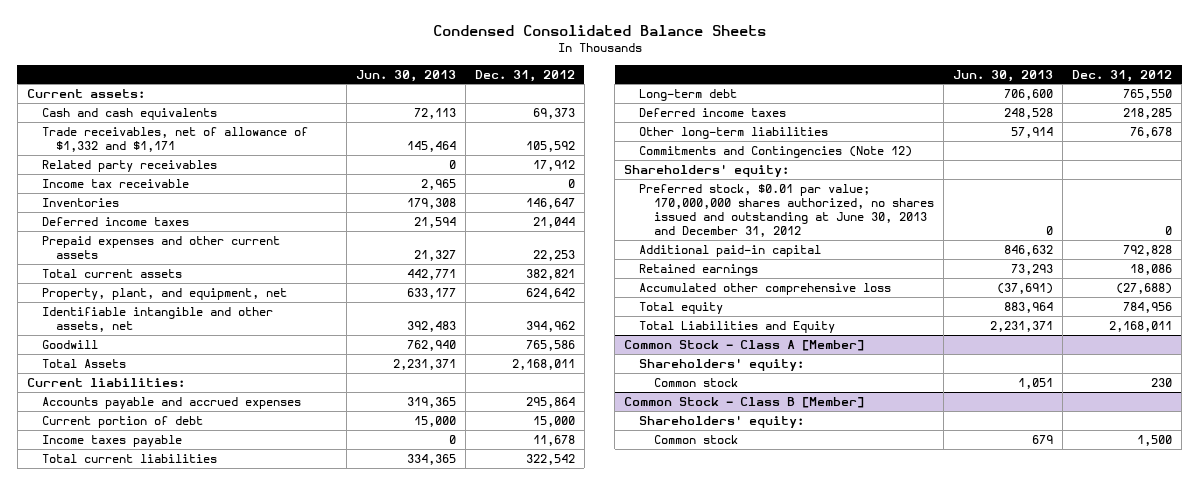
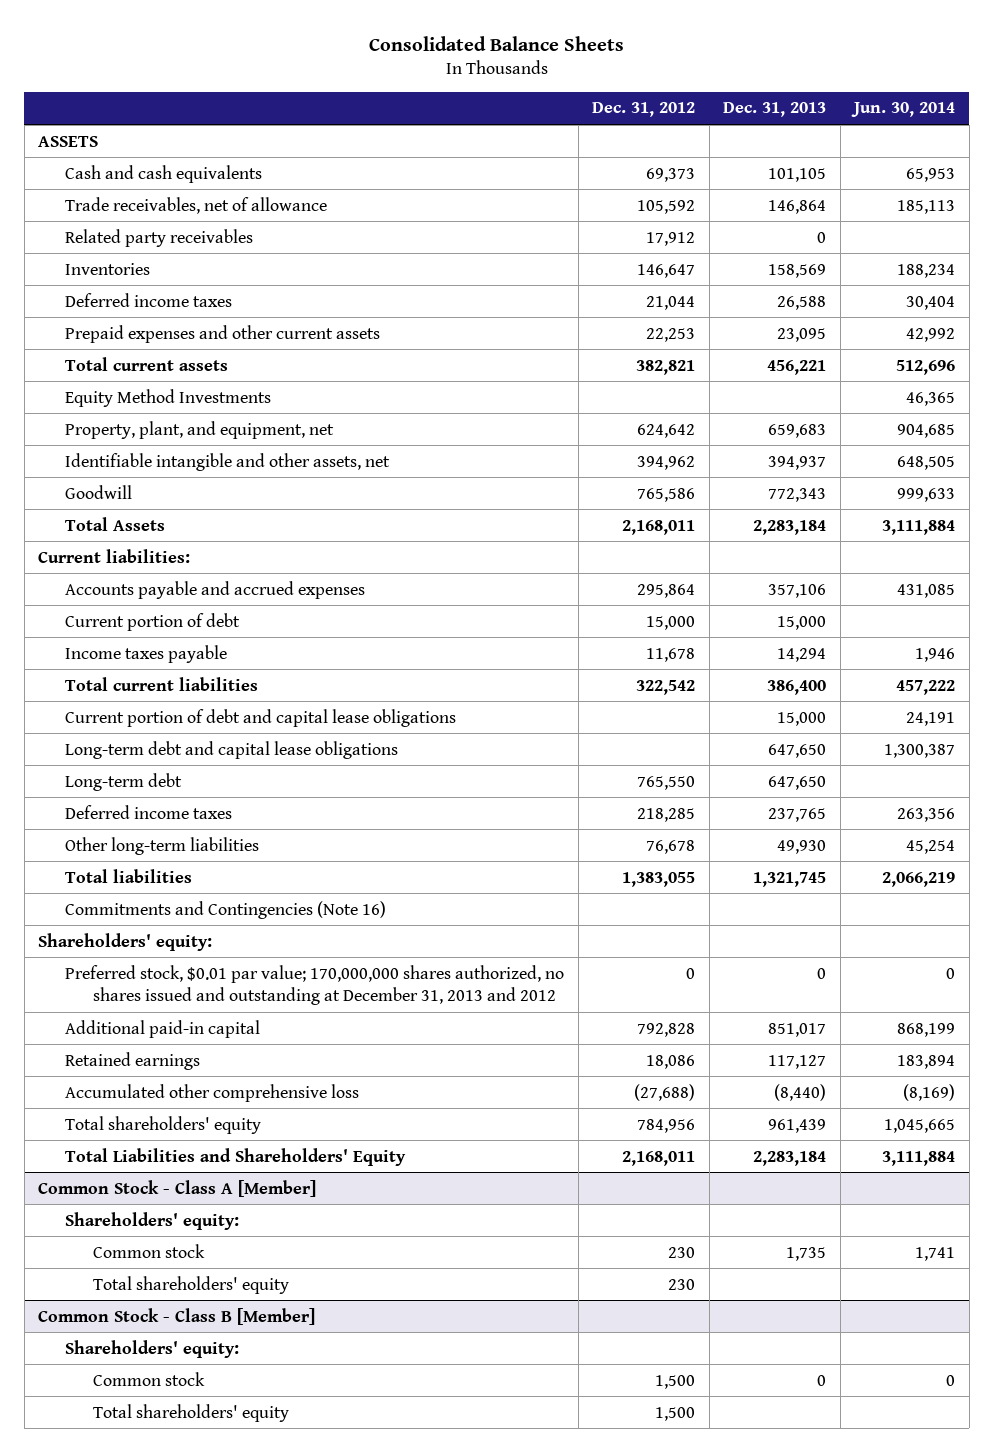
- Condensed Consolidated Balance Sheets
+ Consolidated Balance Sheets
- | Jun. 30, 2013 | Dec. 31, 2012
+ | Dec. 31, 2012 | Dec. 31, 2013 | Jun. 30, 2014
- Current assets:
+ ASSETS
- Trade receivables, net of allowance of $1,332 and $1,171 | 145,464 | 105,592
+ Trade receivables, net of allowance | 105,592 | 146,864 | 185,113
- Income tax receivable | 2,965 | 0
+ Equity Method Investments | | | 46,365
+ Current portion of debt and capital lease obligations | | 15,000 | 24,191
+ Long-term debt and capital lease obligations | | 647,650 | 1,300,387
- Commitments and Contingencies (Note 12)
+ Total liabilities | 1,383,055 | 1,321,745 | 2,066,219
+ Commitments and Contingencies (Note 16)
- Preferred stock, $0.01 par value; 170,000,000 shares authorized, no shares issued and outstanding at June 30, 2013 and December 31, 2012 | 0 | 0
+ Preferred stock, $0.01 par value; 170,000,000 shares authorized, no shares issued and outstanding at December 31, 2013 and 2012 | 0 | 0 | 0
- Total equity | 883,964 | 784,956
- Total Liabilities and Equity | 2,231,371 | 2,168,011
+ Total shareholders' equity | 784,956 | 961,439 | 1,045,665
+ Total Liabilities and Shareholders' Equity | 2,168,011 | 2,283,184 | 3,111,884
@ Common Stock - Class A [Member]
+ Total shareholders' equity | 230 | |
@ Common Stock - Class B [Member]
+ Total shareholders' equity | 1,500 | |

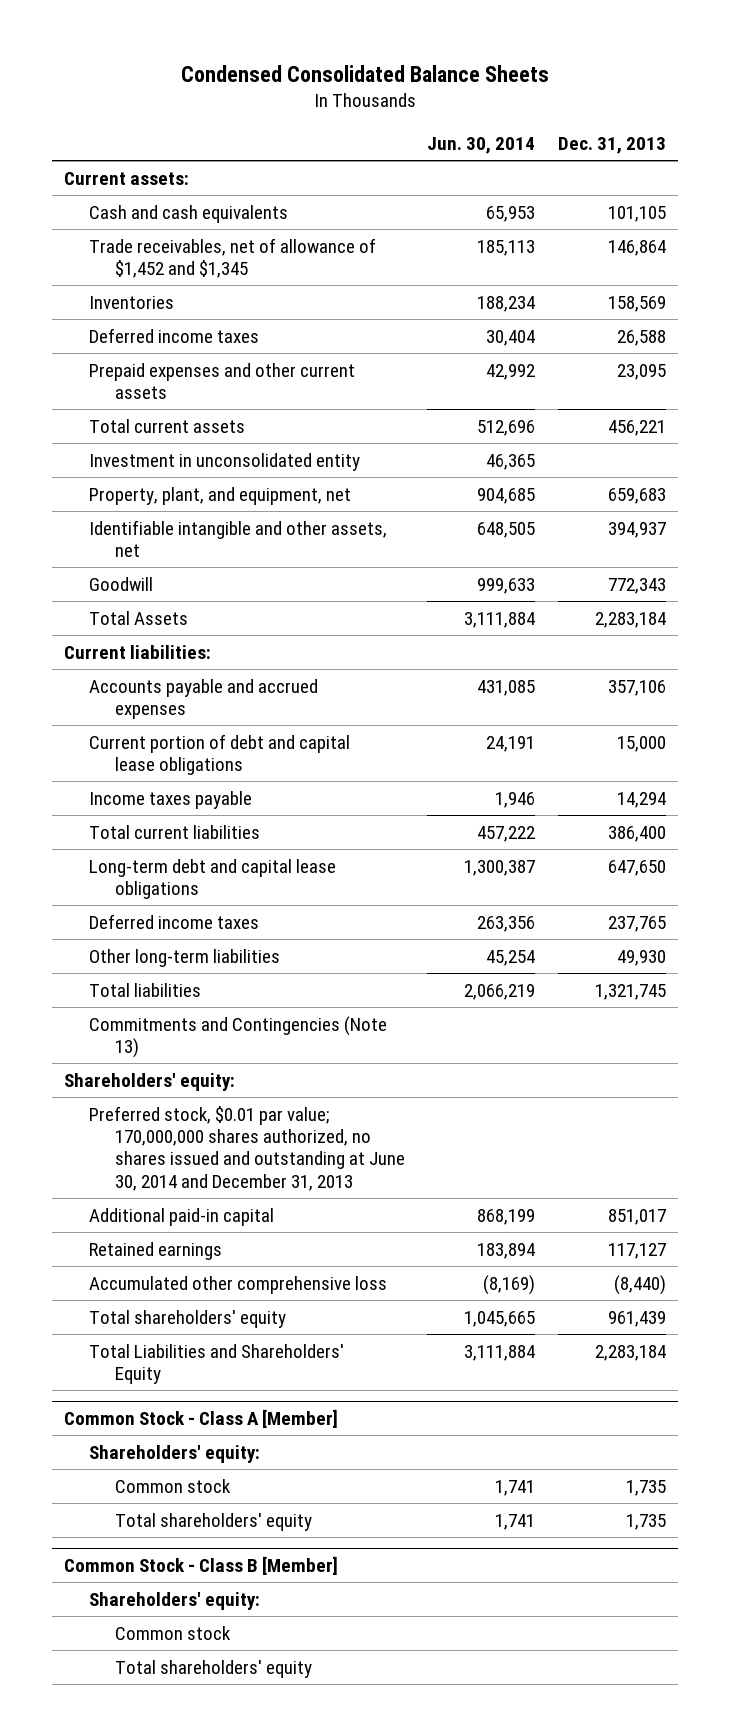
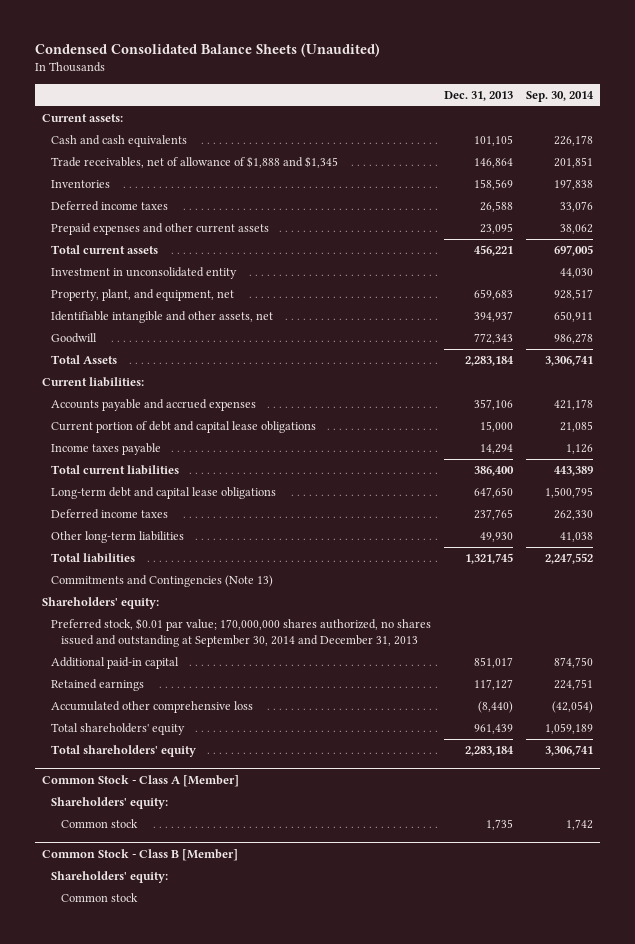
- Condensed Consolidated Balance Sheets
+ Condensed Consolidated Balance Sheets (Unaudited)
- | Jun. 30, 2014 | Dec. 31, 2013
+ | Dec. 31, 2013 | Sep. 30, 2014
- Trade receivables, net of allowance of $1,452 and $1,345 | 185,113 | 146,864
+ Trade receivables, net of allowance of $1,888 and $1,345 | 146,864 | 201,851
- Preferred stock, $0.01 par value; 170,000,000 shares authorized, no shares issued and outstanding at June 30, 2014 and December 31, 2013
+ Preferred stock, $0.01 par value; 170,000,000 shares authorized, no shares issued and outstanding at September 30, 2014 and December 31, 2013
- Total Liabilities and Shareholders' Equity | 3,111,884 | 2,283,184
+ Total shareholders' equity | 2,283,184 | 3,306,741
@ Common Stock - Class A [Member]
- Total shareholders' equity | 1,741 | 1,735
@ Common Stock - Class B [Member]
- Total shareholders' equity

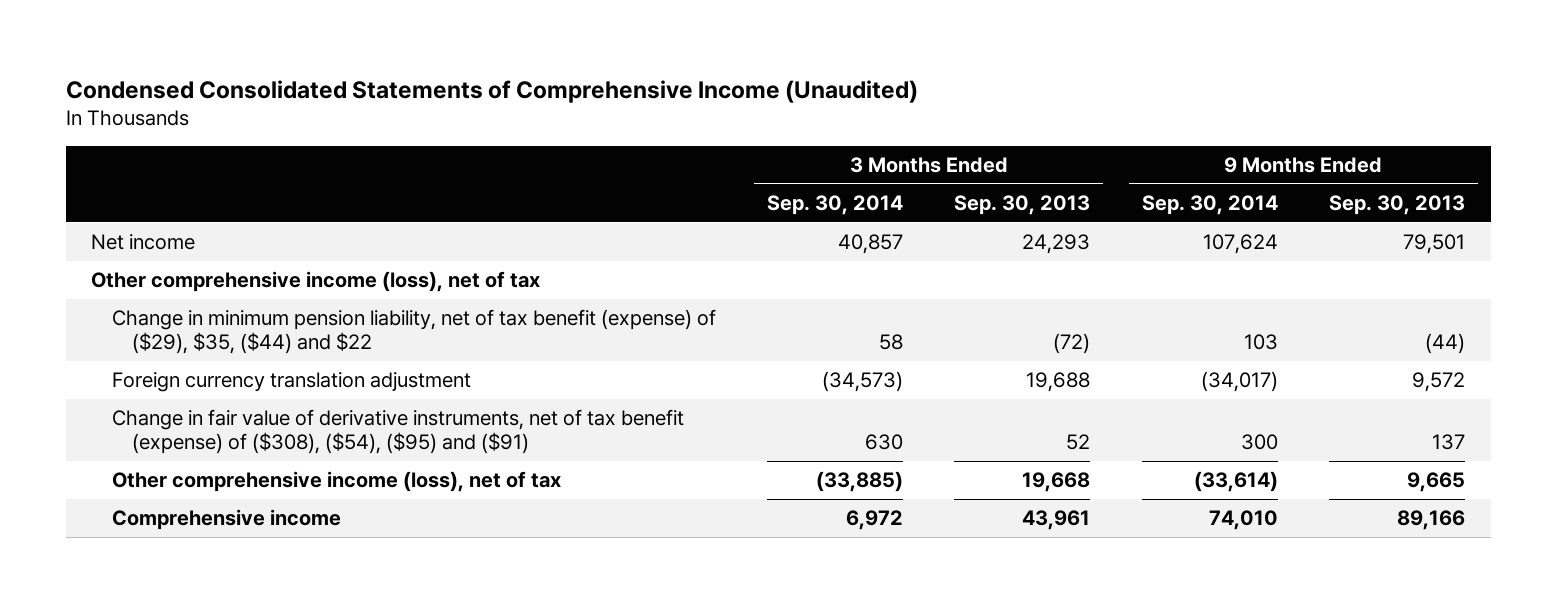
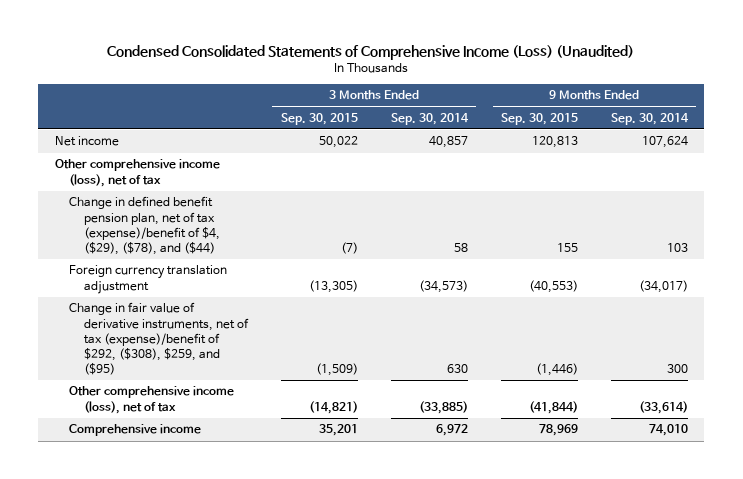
- Condensed Consolidated Statements of Comprehensive Income (Unaudited)
+ Condensed Consolidated Statements of Comprehensive Income (Loss) (Unaudited)
- | 3 Months Ended Sep. 30, 2014 | 3 Months Ended Sep. 30, 2013 | 9 Months Ended Sep. 30, 2014 | 9 Months Ended Sep. 30, 2013
+ | 3 Months Ended Sep. 30, 2015 | 3 Months Ended Sep. 30, 2014 | 9 Months Ended Sep. 30, 2015 | 9 Months Ended Sep. 30, 2014
- Change in minimum pension liability, net of tax benefit (expense) of ($29), $35, ($44) and $22 | 58 | (72) | 103 | (44)
+ Change in defined benefit pension plan, net of tax (expense)/benefit of $4, ($29), ($78), and ($44) | (7) | 58 | 155 | 103
- Change in fair value of derivative instruments, net of tax benefit (expense) of ($308), ($54), ($95) and ($91) | 630 | 52 | 300 | 137
+ Change in fair value of derivative instruments, net of tax (expense)/benefit of $292, ($308), $259, and ($95) | (1,509) | 630 | (1,446) | 300

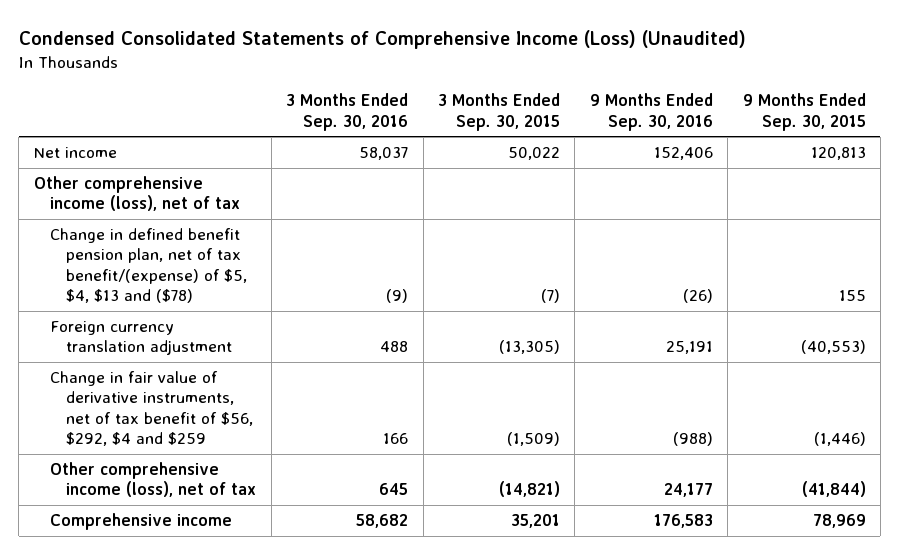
- | 3 Months Ended Sep. 30, 2015 | 3 Months Ended Sep. 30, 2014 | 9 Months Ended Sep. 30, 2015 | 9 Months Ended Sep. 30, 2014
+ | 3 Months Ended Sep. 30, 2016 | 3 Months Ended Sep. 30, 2015 | 9 Months Ended Sep. 30, 2016 | 9 Months Ended Sep. 30, 2015
- Change in defined benefit pension plan, net of tax (expense)/benefit of $4, ($29), ($78), and ($44) | (7) | 58 | 155 | 103
+ Change in defined benefit pension plan, net of tax benefit/(expense) of $5, $4, $13 and ($78) | (9) | (7) | (26) | 155
- Change in fair value of derivative instruments, net of tax (expense)/benefit of $292, ($308), $259, and ($95) | (1,509) | 630 | (1,446) | 300
+ Change in fair value of derivative instruments, net of tax benefit of $56, $292, $4 and $259 | 166 | (1,509) | (988) | (1,446)

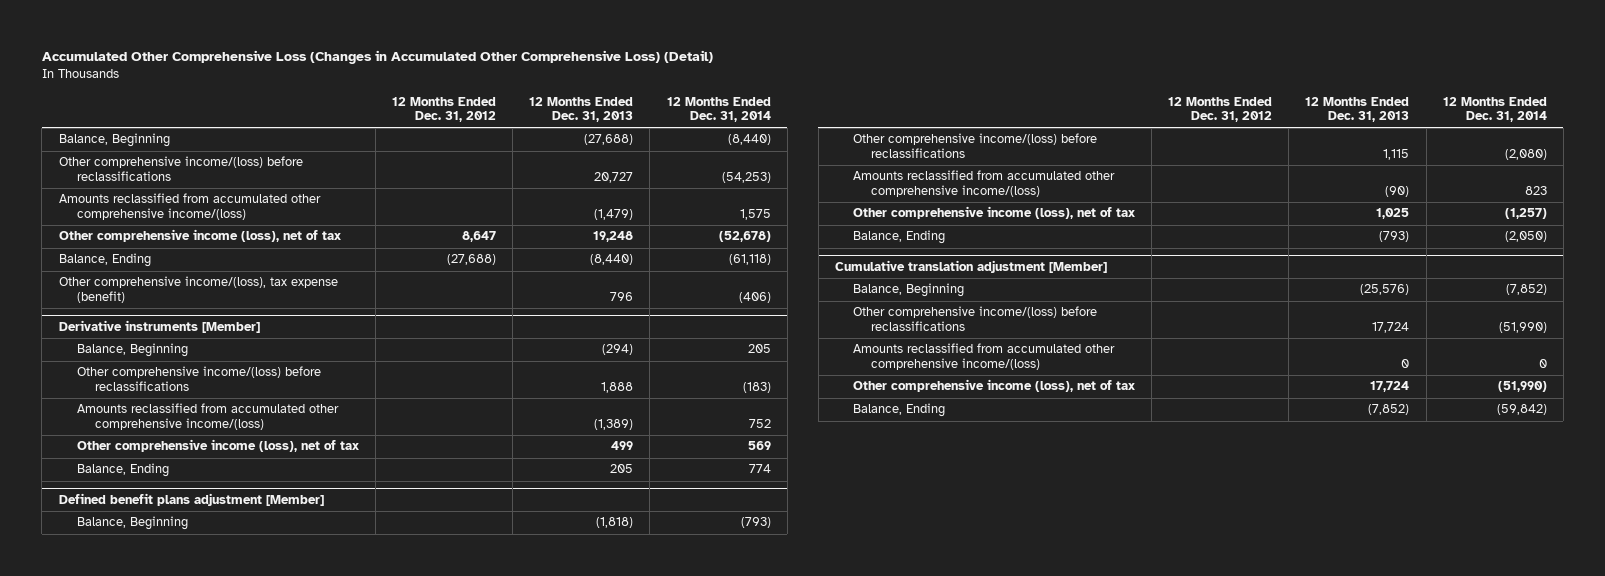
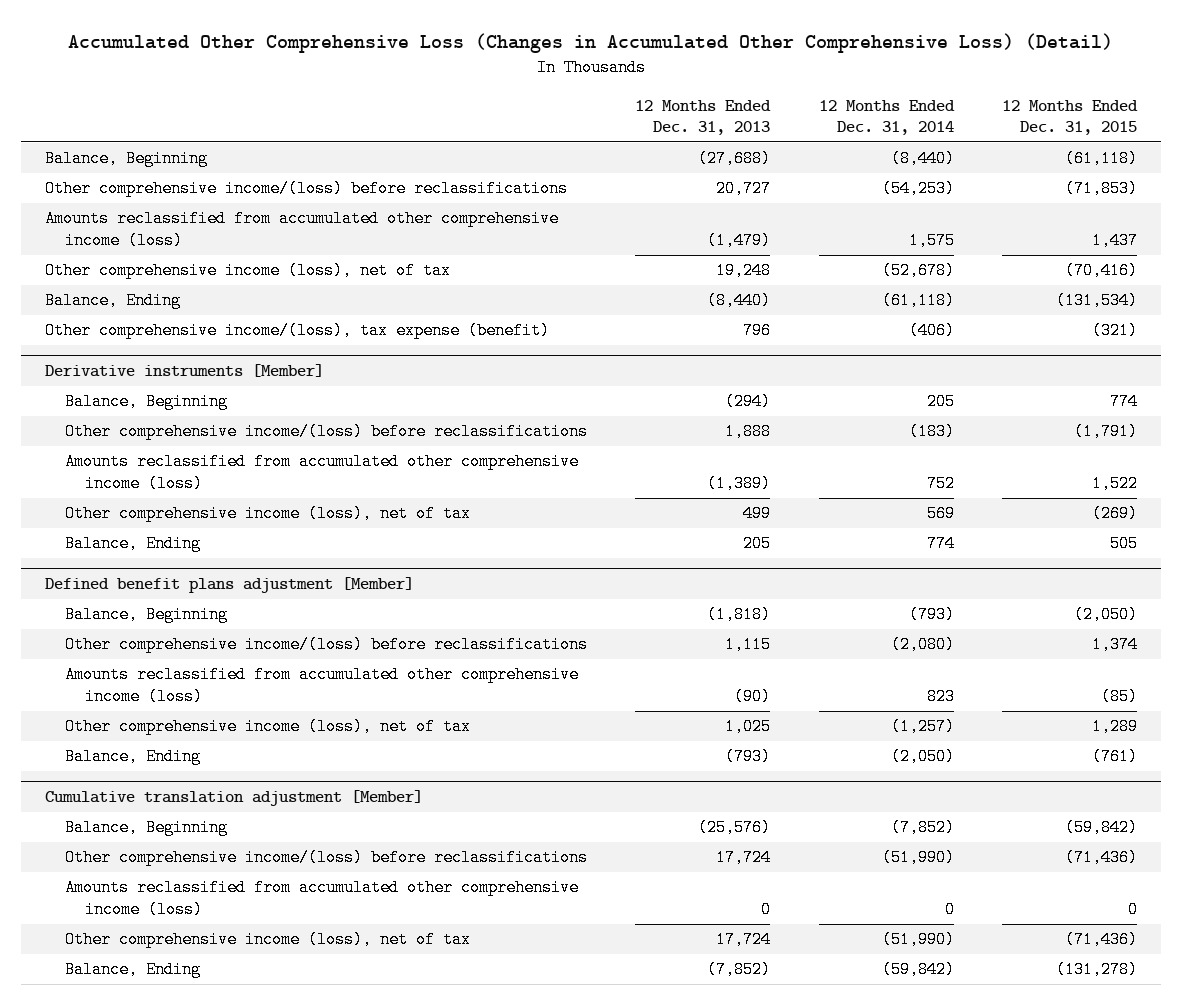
- | 12 Months Ended Dec. 31, 2012 | 12 Months Ended Dec. 31, 2013 | 12 Months Ended Dec. 31, 2014
+ | 12 Months Ended Dec. 31, 2013 | 12 Months Ended Dec. 31, 2014 | 12 Months Ended Dec. 31, 2015
- Amounts reclassified from accumulated other comprehensive income/(loss) | | (1,479) | 1,575
+ Amounts reclassified from accumulated other comprehensive income (loss) | (1,479) | 1,575 | 1,437
@ Derivative instruments [Member]
- Amounts reclassified from accumulated other comprehensive income/(loss) | | (1,389) | 752
+ Amounts reclassified from accumulated other comprehensive income (loss) | (1,389) | 752 | 1,522
@ Defined benefit plans adjustment [Member]
- Amounts reclassified from accumulated other comprehensive income/(loss) | | (90) | 823
+ Amounts reclassified from accumulated other comprehensive income (loss) | (90) | 823 | (85)
@ Cumulative translation adjustment [Member]
- Amounts reclassified from accumulated other comprehensive income/(loss) | | 0 | 0
+ Amounts reclassified from accumulated other comprehensive income (loss) | 0 | 0 | 0

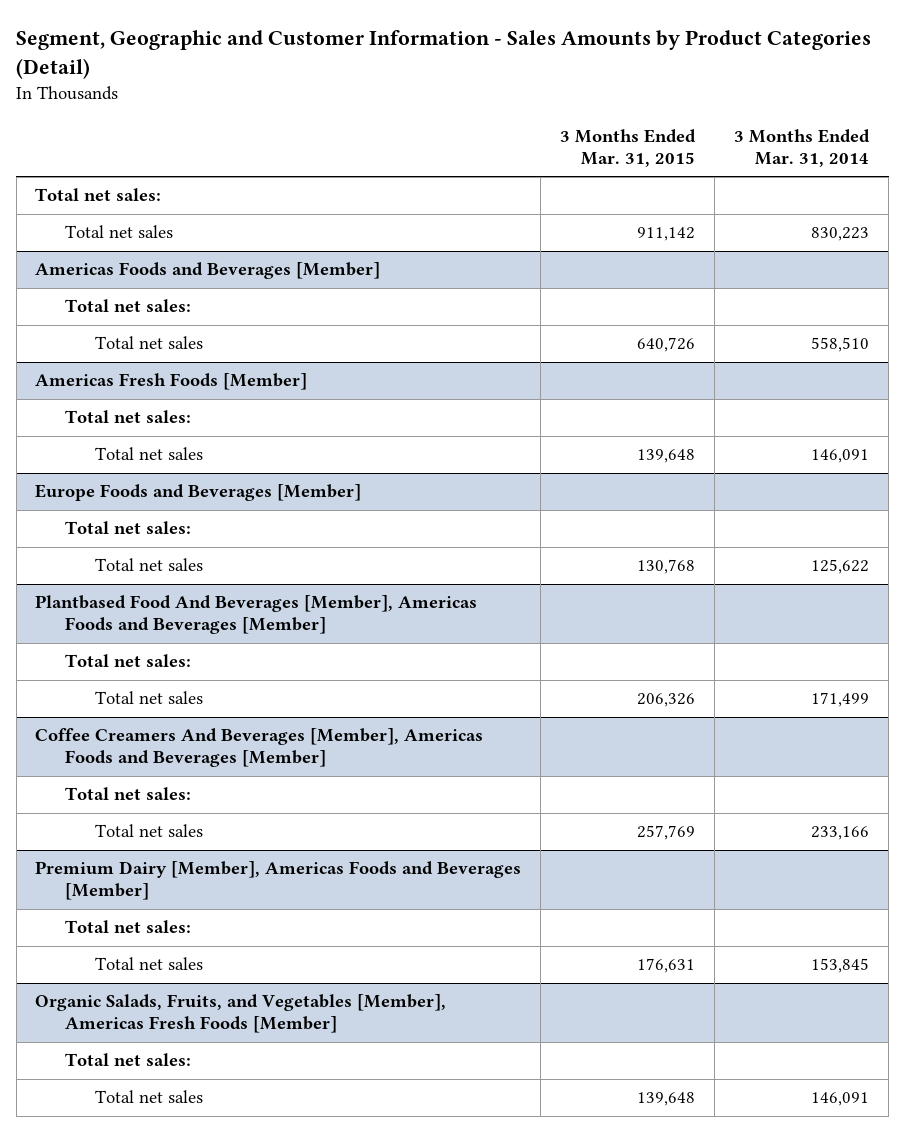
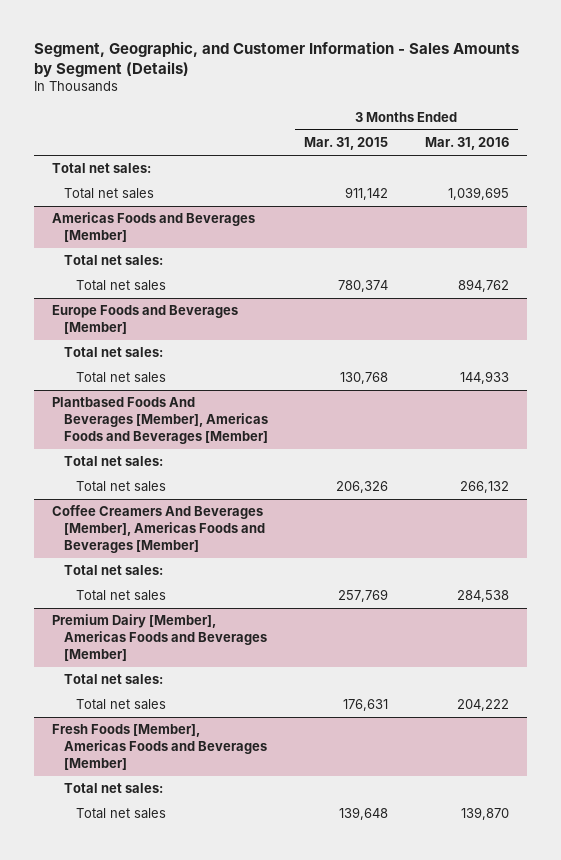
- Segment, Geographic and Customer Information - Sales Amounts by Product Categories (Detail)
+ Segment, Geographic, and Customer Information - Sales Amounts by Segment (Details)
- | 3 Months Ended Mar. 31, 2015 | 3 Months Ended Mar. 31, 2014
+ | 3 Months Ended Mar. 31, 2015 | 3 Months Ended Mar. 31, 2016
@ Americas Foods and Beverages [Member]
- Total net sales | 640,726 | 558,510
- Americas Fresh Foods [Member]
- Total net sales:
- Total net sales | 139,648 | 146,091
@ Americas Foods and Beverages [Member]
+ Total net sales | 780,374 | 894,762
- Plantbased Food And Beverages [Member], Americas Foods and Beverages [Member]
+ Plantbased Foods And Beverages [Member], Americas Foods and Beverages [Member]
- Organic Salads, Fruits, and Vegetables [Member], Americas Fresh Foods [Member]
+ Fresh Foods [Member], Americas Foods and Beverages [Member]

